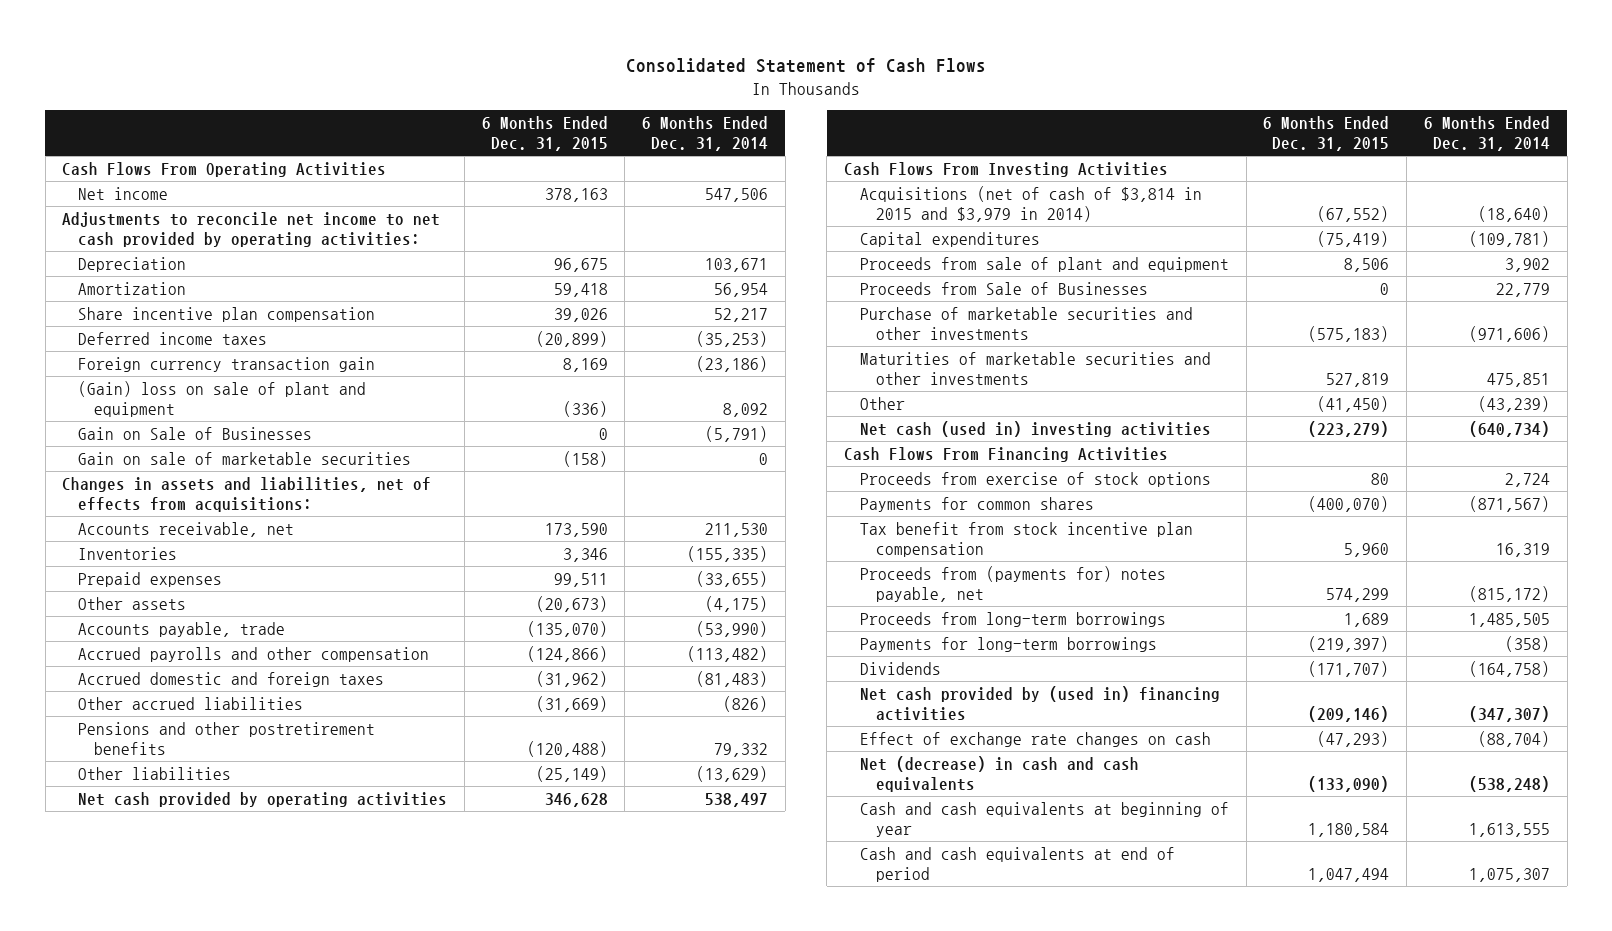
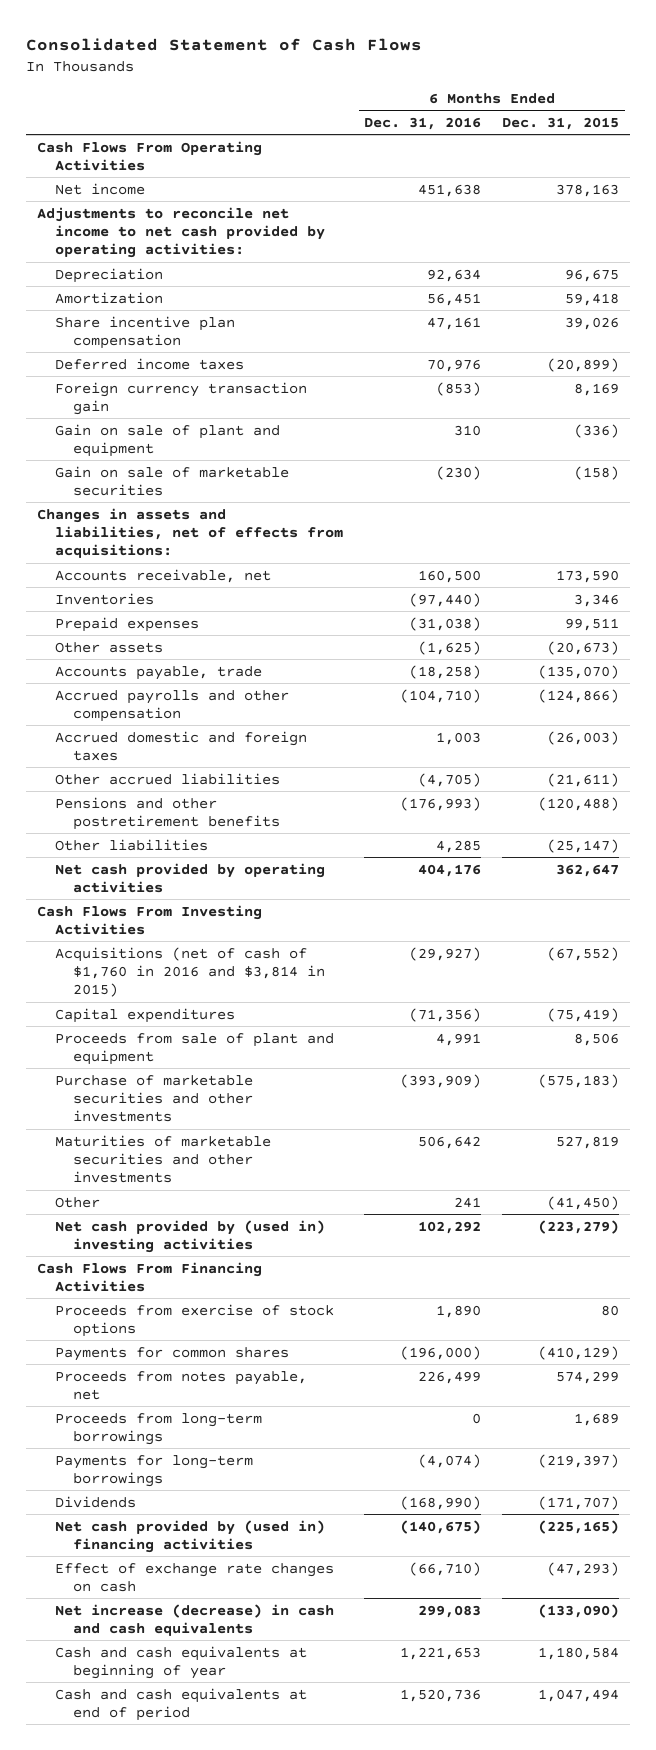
- | 6 Months Ended Dec. 31, 2015 | 6 Months Ended Dec. 31, 2014
+ | 6 Months Ended Dec. 31, 2016 | 6 Months Ended Dec. 31, 2015
- (Gain) loss on sale of plant and equipment | (336) | 8,092
- Gain on Sale of Businesses | 0 | (5,791)
+ Gain on sale of plant and equipment | 310 | (336)
- Accrued domestic and foreign taxes | (31,962) | (81,483)
- Other accrued liabilities | (31,669) | (826)
+ Accrued domestic and foreign taxes | 1,003 | (26,003)
+ Other accrued liabilities | (4,705) | (21,611)
- Other liabilities | (25,149) | (13,629)
- Net cash provided by operating activities | 346,628 | 538,497
+ Other liabilities | 4,285 | (25,147)
+ Net cash provided by operating activities | 404,176 | 362,647
- Acquisitions (net of cash of $3,814 in 2015 and $3,979 in 2014) | (67,552) | (18,640)
+ Acquisitions (net of cash of $1,760 in 2016 and $3,814 in 2015) | (29,927) | (67,552)
- Proceeds from Sale of Businesses | 0 | 22,779
- Net cash (used in) investing activities | (223,279) | (640,734)
+ Net cash provided by (used in) investing activities | 102,292 | (223,279)
- Payments for common shares | (400,070) | (871,567)
- Tax benefit from stock incentive plan compensation | 5,960 | 16,319
- Proceeds from (payments for) notes payable, net | 574,299 | (815,172)
+ Payments for common shares | (196,000) | (410,129)
+ Proceeds from notes payable, net | 226,499 | 574,299
- Net cash provided by (used in) financing activities | (209,146) | (347,307)
+ Net cash provided by (used in) financing activities | (140,675) | (225,165)
- Net (decrease) in cash and cash equivalents | (133,090) | (538,248)
+ Net increase (decrease) in cash and cash equivalents | 299,083 | (133,090)

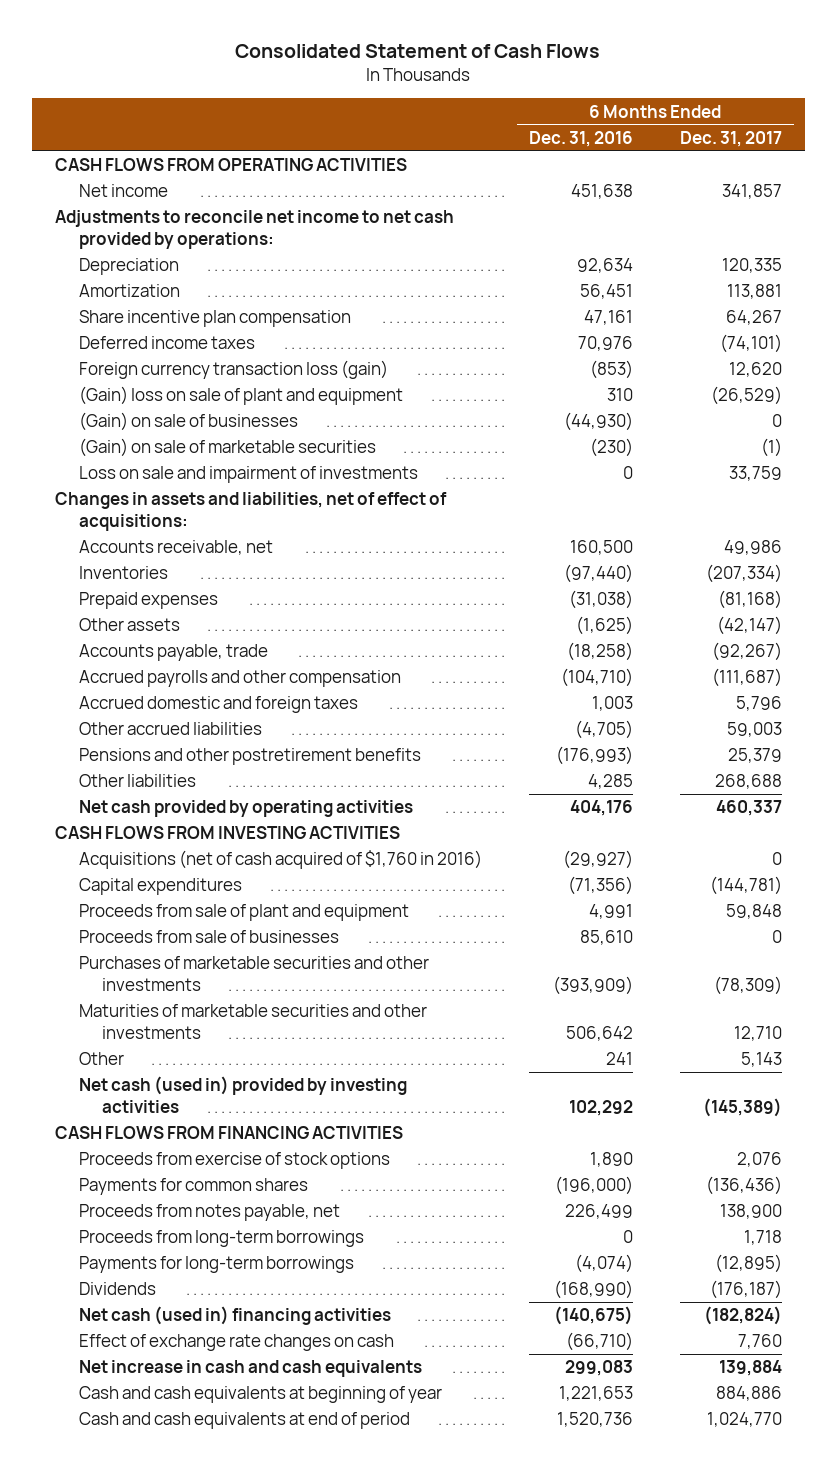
- | 6 Months Ended Dec. 31, 2016 | 6 Months Ended Dec. 31, 2015
+ | 6 Months Ended Dec. 31, 2016 | 6 Months Ended Dec. 31, 2017
- Cash Flows From Operating Activities
+ CASH FLOWS FROM OPERATING ACTIVITIES
- Adjustments to reconcile net income to net cash provided by operating activities:
+ Adjustments to reconcile net income to net cash provided by operations:
- Foreign currency transaction gain | (853) | 8,169
- Gain on sale of plant and equipment | 310 | (336)
- Gain on sale of marketable securities | (230) | (158)
- Changes in assets and liabilities, net of effects from acquisitions:
+ Foreign currency transaction loss (gain) | (853) | 12,620
+ (Gain) loss on sale of plant and equipment | 310 | (26,529)
+ (Gain) on sale of businesses | (44,930) | 0
+ (Gain) on sale of marketable securities | (230) | (1)
+ Loss on sale and impairment of investments | 0 | 33,759
+ Changes in assets and liabilities, net of effect of acquisitions:
- Cash Flows From Investing Activities
- Acquisitions (net of cash of $1,760 in 2016 and $3,814 in 2015) | (29,927) | (67,552)
+ CASH FLOWS FROM INVESTING ACTIVITIES
+ Acquisitions (net of cash acquired of $1,760 in 2016) | (29,927) | 0
- Purchase of marketable securities and other investments | (393,909) | (575,183)
+ Proceeds from sale of businesses | 85,610 | 0
+ Purchases of marketable securities and other investments | (393,909) | (78,309)
- Net cash provided by (used in) investing activities | 102,292 | (223,279)
- Cash Flows From Financing Activities
+ Net cash (used in) provided by investing activities | 102,292 | (145,389)
+ CASH FLOWS FROM FINANCING ACTIVITIES
- Net cash provided by (used in) financing activities | (140,675) | (225,165)
+ Net cash (used in) financing activities | (140,675) | (182,824)
- Net increase (decrease) in cash and cash equivalents | 299,083 | (133,090)
+ Net increase in cash and cash equivalents | 299,083 | 139,884

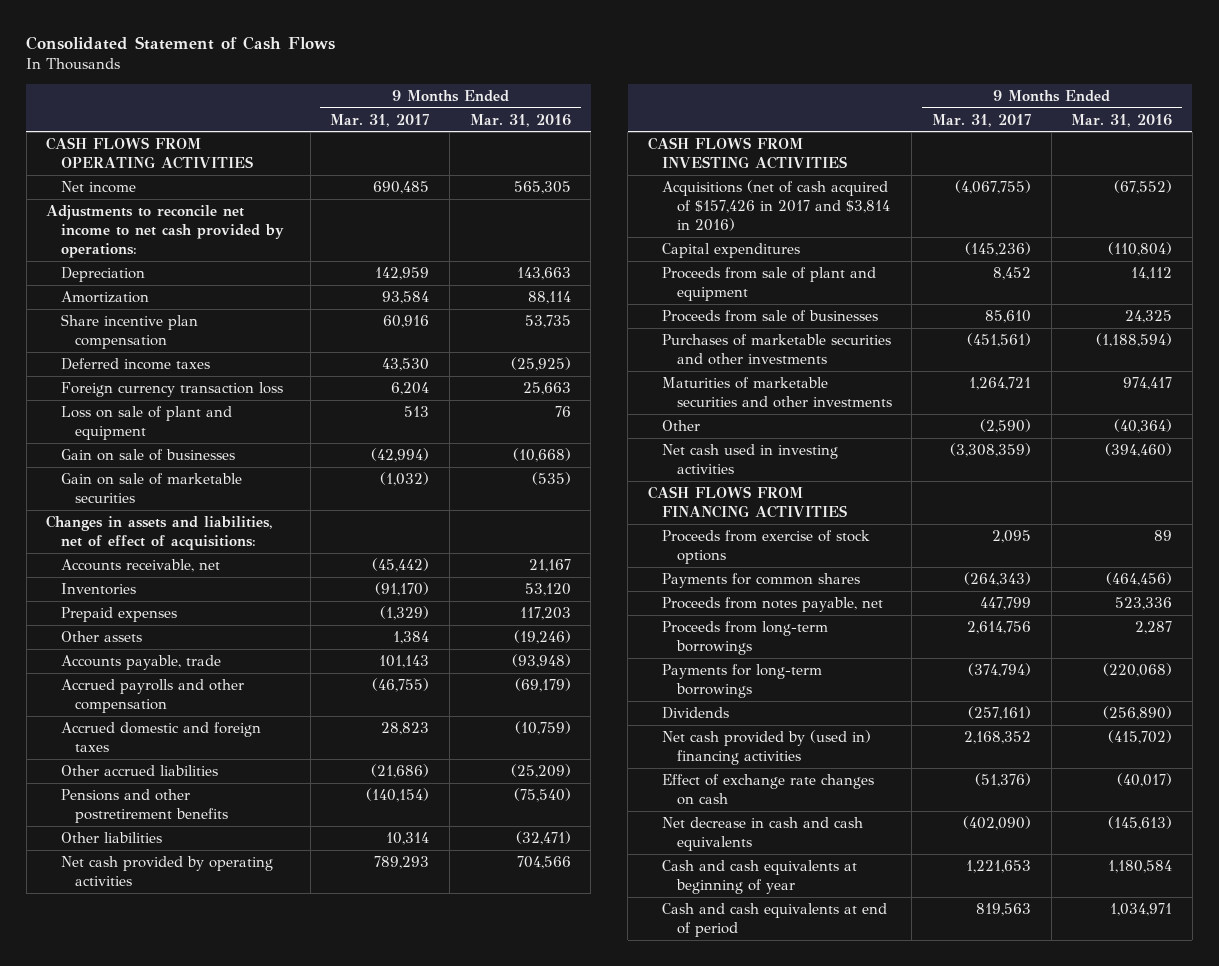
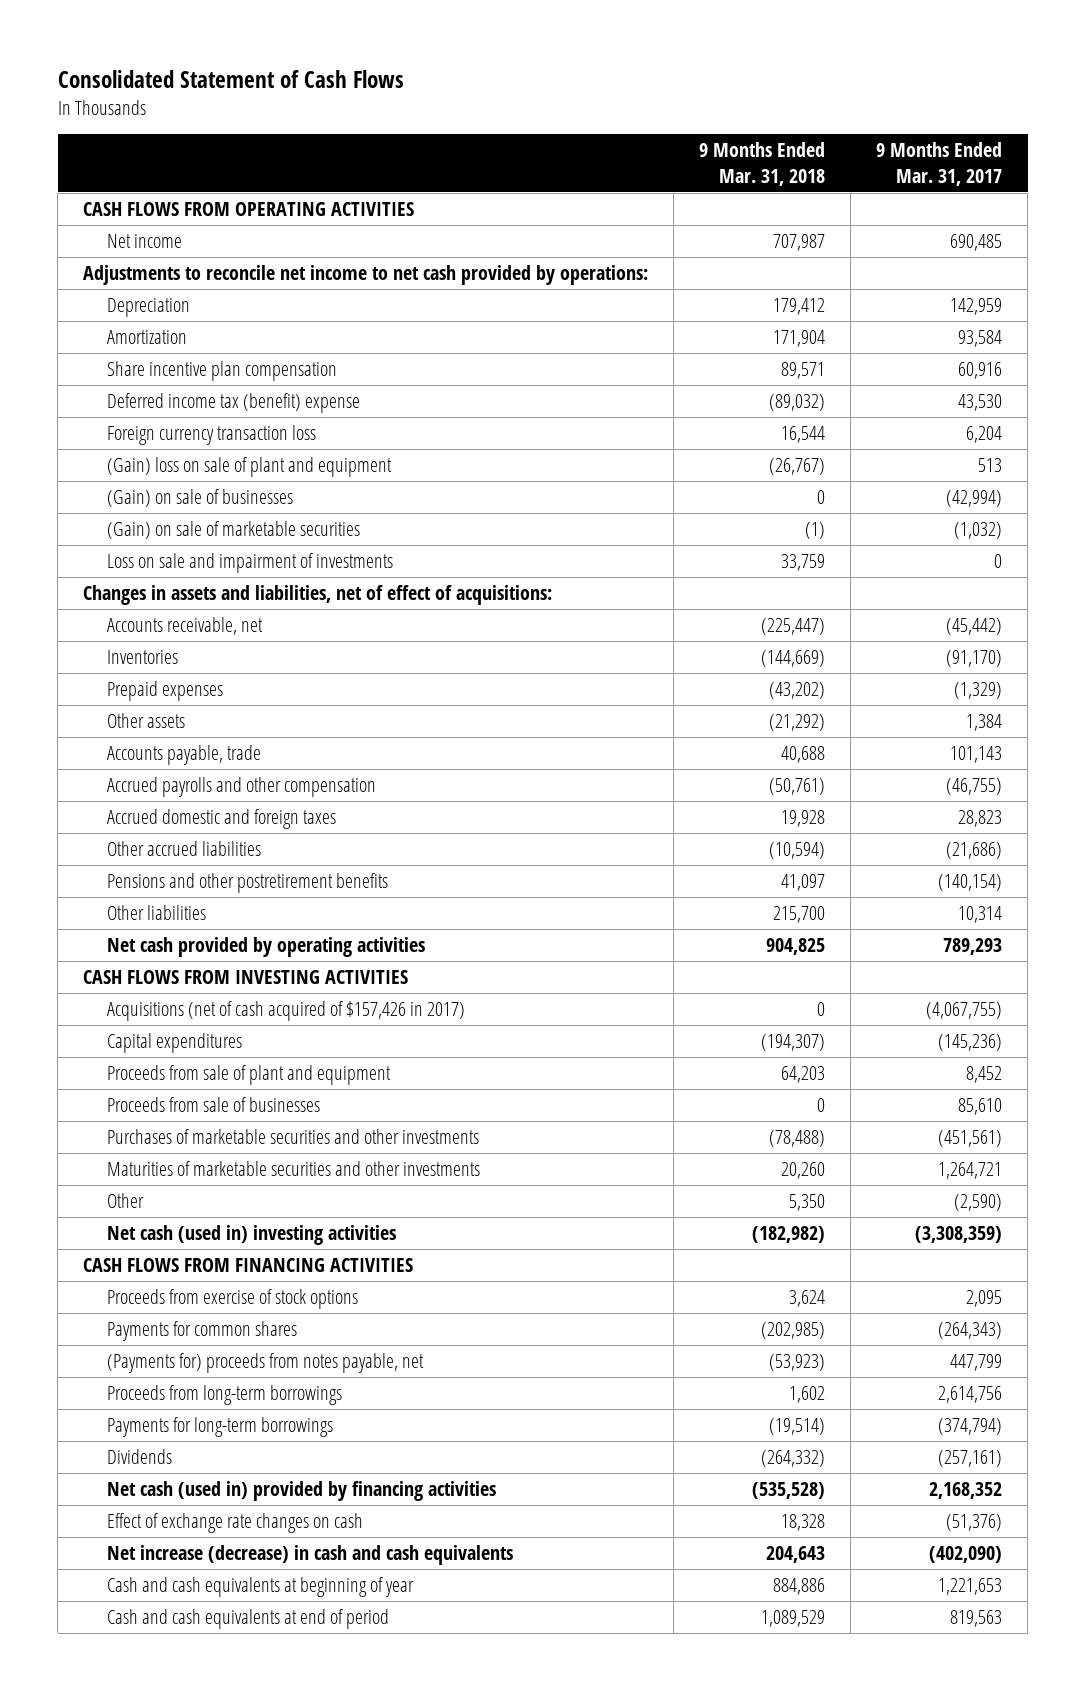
- | 9 Months Ended Mar. 31, 2017 | 9 Months Ended Mar. 31, 2016
+ | 9 Months Ended Mar. 31, 2018 | 9 Months Ended Mar. 31, 2017
- Deferred income taxes | 43,530 | (25,925)
+ Deferred income tax (benefit) expense | (89,032) | 43,530
- Loss on sale of plant and equipment | 513 | 76
- Gain on sale of businesses | (42,994) | (10,668)
- Gain on sale of marketable securities | (1,032) | (535)
+ (Gain) loss on sale of plant and equipment | (26,767) | 513
+ (Gain) on sale of businesses | 0 | (42,994)
+ (Gain) on sale of marketable securities | (1) | (1,032)
+ Loss on sale and impairment of investments | 33,759 | 0
- Acquisitions (net of cash acquired of $157,426 in 2017 and $3,814 in 2016) | (4,067,755) | (67,552)
+ Acquisitions (net of cash acquired of $157,426 in 2017) | 0 | (4,067,755)
- Net cash used in investing activities | (3,308,359) | (394,460)
+ Net cash (used in) investing activities | (182,982) | (3,308,359)
- Proceeds from notes payable, net | 447,799 | 523,336
+ (Payments for) proceeds from notes payable, net | (53,923) | 447,799
- Net cash provided by (used in) financing activities | 2,168,352 | (415,702)
+ Net cash (used in) provided by financing activities | (535,528) | 2,168,352
- Net decrease in cash and cash equivalents | (402,090) | (145,613)
+ Net increase (decrease) in cash and cash equivalents | 204,643 | (402,090)

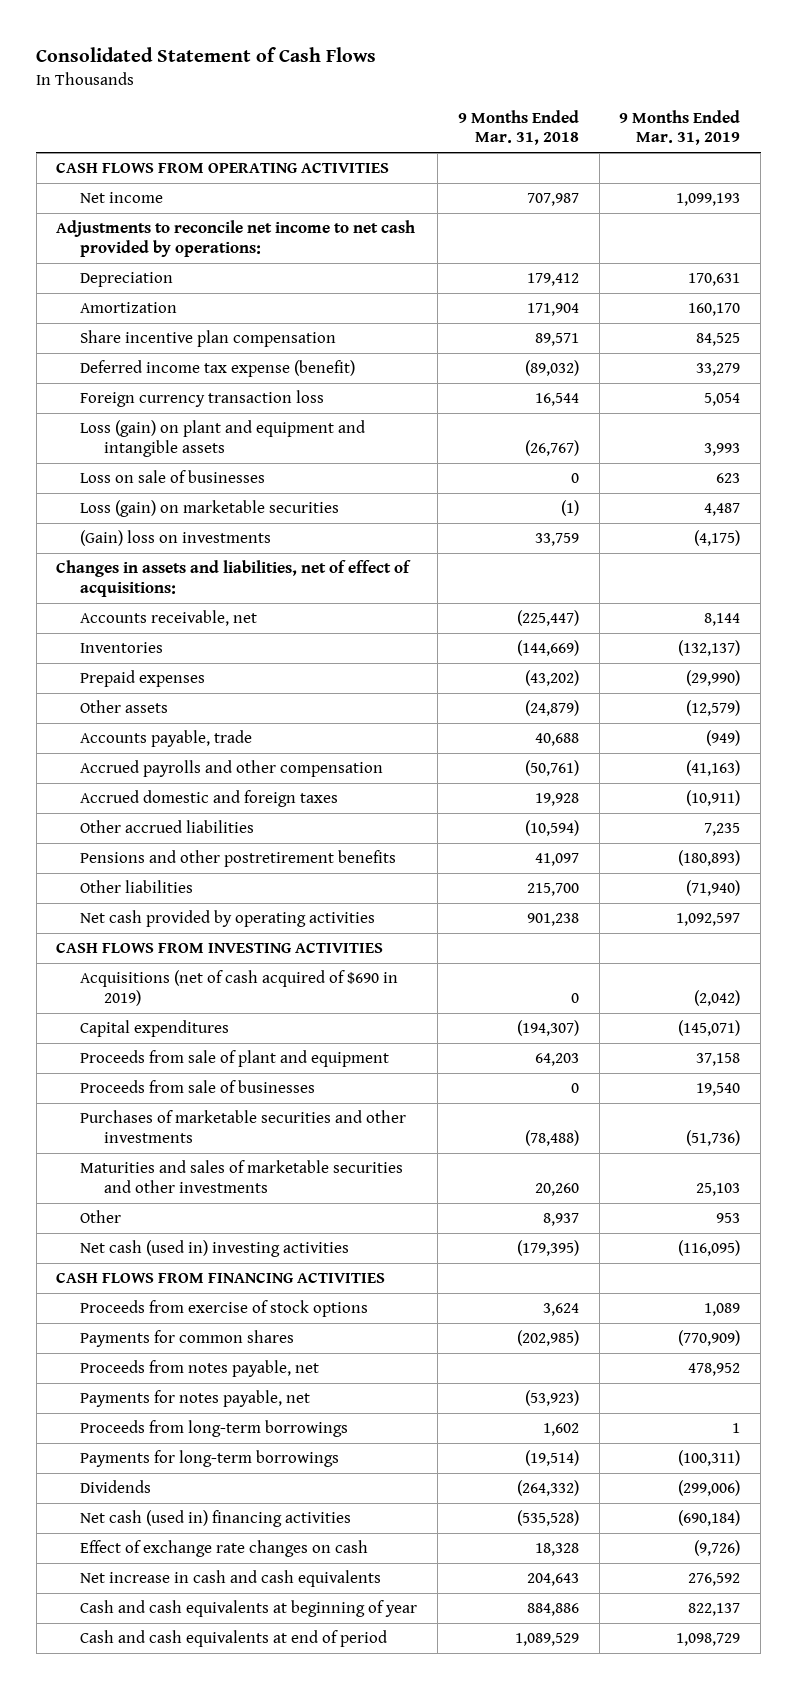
- | 9 Months Ended Mar. 31, 2018 | 9 Months Ended Mar. 31, 2017
+ | 9 Months Ended Mar. 31, 2018 | 9 Months Ended Mar. 31, 2019
- Deferred income tax (benefit) expense | (89,032) | 43,530
+ Deferred income tax expense (benefit) | (89,032) | 33,279
- (Gain) loss on sale of plant and equipment | (26,767) | 513
- (Gain) on sale of businesses | 0 | (42,994)
- (Gain) on sale of marketable securities | (1) | (1,032)
- Loss on sale and impairment of investments | 33,759 | 0
+ Loss (gain) on plant and equipment and intangible assets | (26,767) | 3,993
+ Loss on sale of businesses | 0 | 623
+ Loss (gain) on marketable securities | (1) | 4,487
+ (Gain) loss on investments | 33,759 | (4,175)
- Other assets | (21,292) | 1,384
+ Other assets | (24,879) | (12,579)
- Net cash provided by operating activities | 904,825 | 789,293
+ Net cash provided by operating activities | 901,238 | 1,092,597
- Acquisitions (net of cash acquired of $157,426 in 2017) | 0 | (4,067,755)
+ Acquisitions (net of cash acquired of $690 in 2019) | 0 | (2,042)
- Maturities of marketable securities and other investments | 20,260 | 1,264,721
- Other | 5,350 | (2,590)
- Net cash (used in) investing activities | (182,982) | (3,308,359)
+ Maturities and sales of marketable securities and other investments | 20,260 | 25,103
+ Other | 8,937 | 953
+ Net cash (used in) investing activities | (179,395) | (116,095)
- (Payments for) proceeds from notes payable, net | (53,923) | 447,799
+ Proceeds from notes payable, net | | 478,952
+ Payments for notes payable, net | (53,923) |
- Net cash (used in) provided by financing activities | (535,528) | 2,168,352
+ Net cash (used in) financing activities | (535,528) | (690,184)
- Net increase (decrease) in cash and cash equivalents | 204,643 | (402,090)
+ Net increase in cash and cash equivalents | 204,643 | 276,592

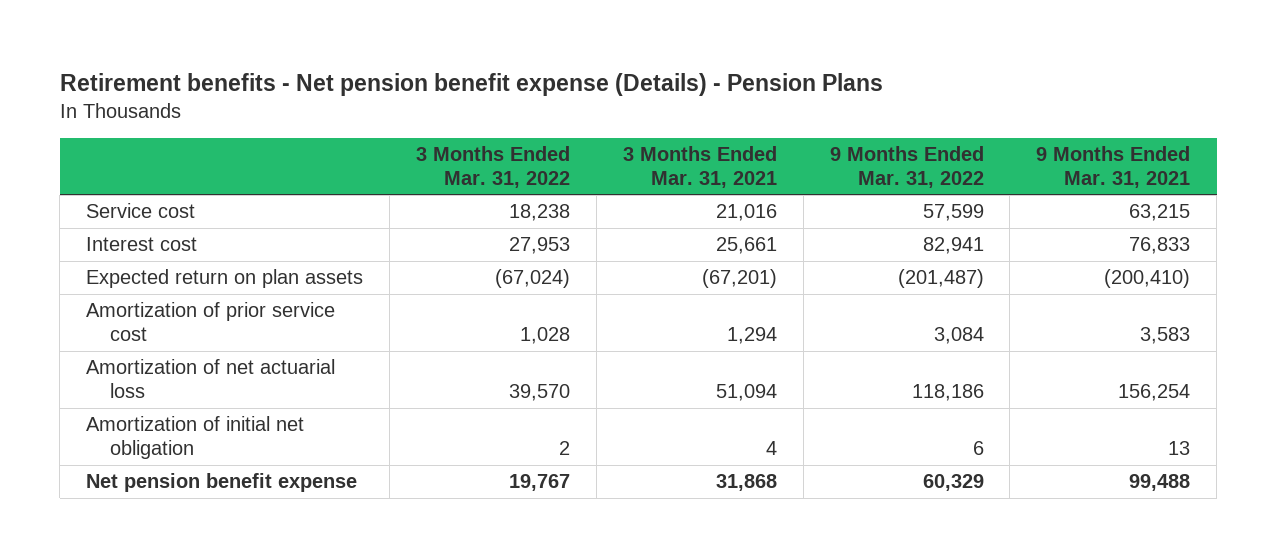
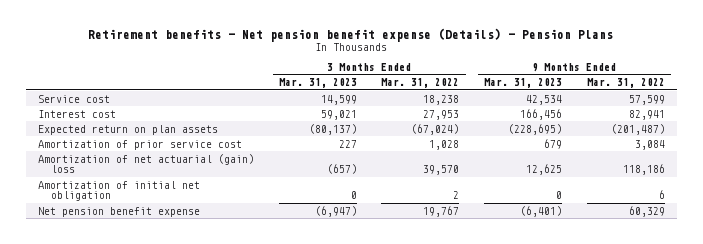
- | 3 Months Ended Mar. 31, 2022 | 3 Months Ended Mar. 31, 2021 | 9 Months Ended Mar. 31, 2022 | 9 Months Ended Mar. 31, 2021
+ | 3 Months Ended Mar. 31, 2023 | 3 Months Ended Mar. 31, 2022 | 9 Months Ended Mar. 31, 2023 | 9 Months Ended Mar. 31, 2022
- Amortization of net actuarial loss | 39,570 | 51,094 | 118,186 | 156,254
+ Amortization of net actuarial (gain) loss | (657) | 39,570 | 12,625 | 118,186

